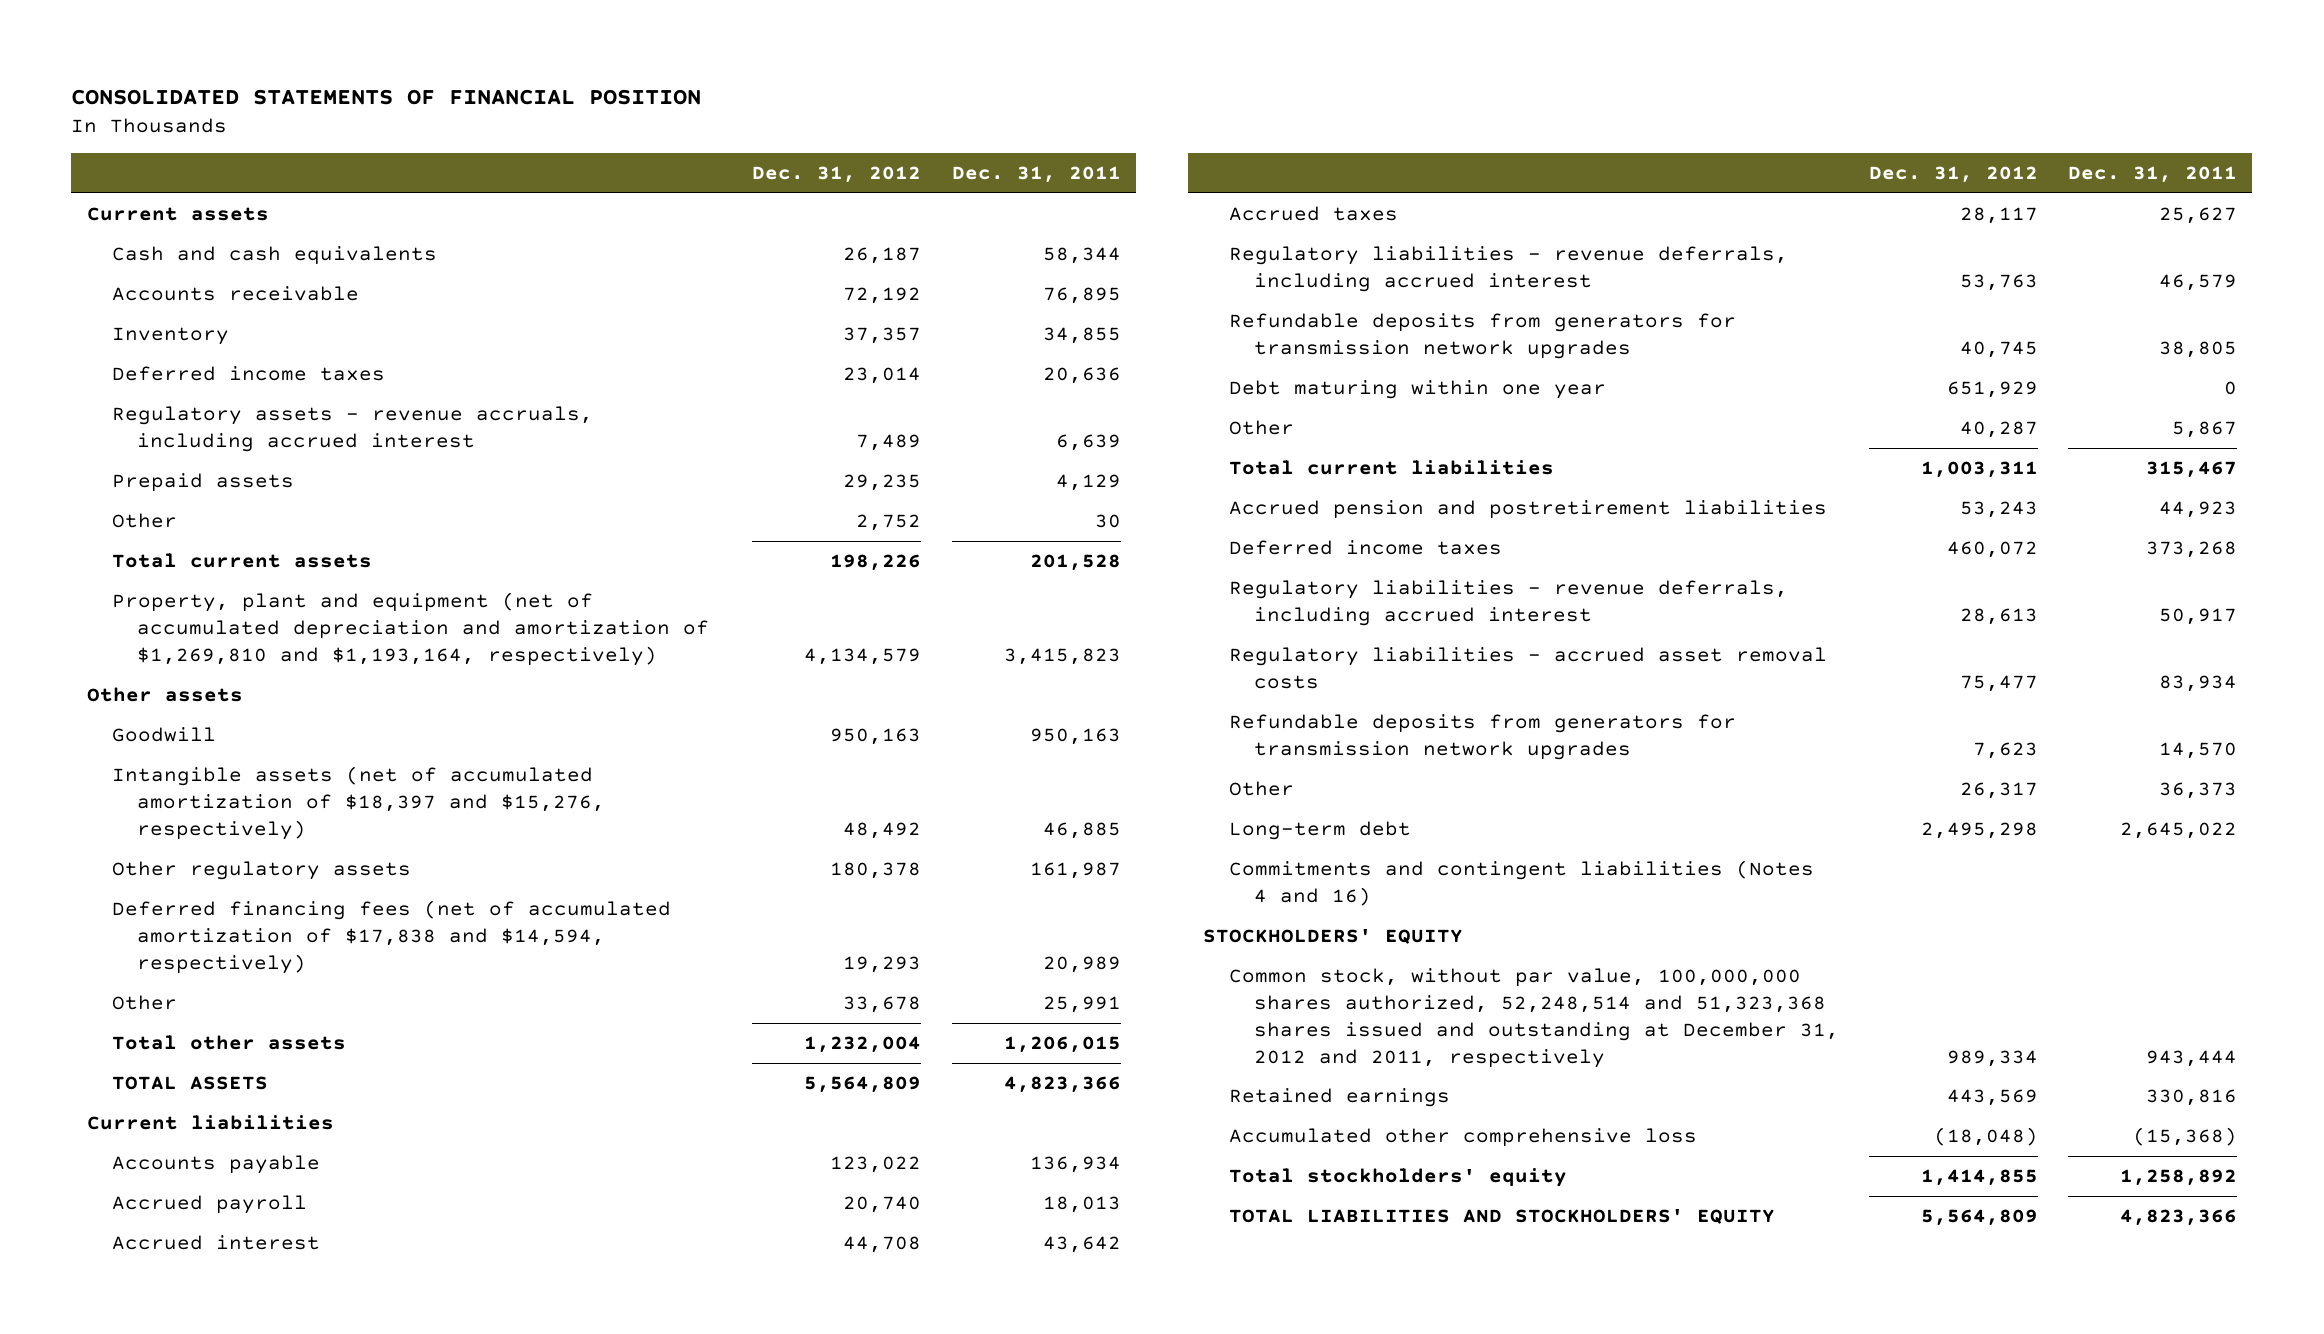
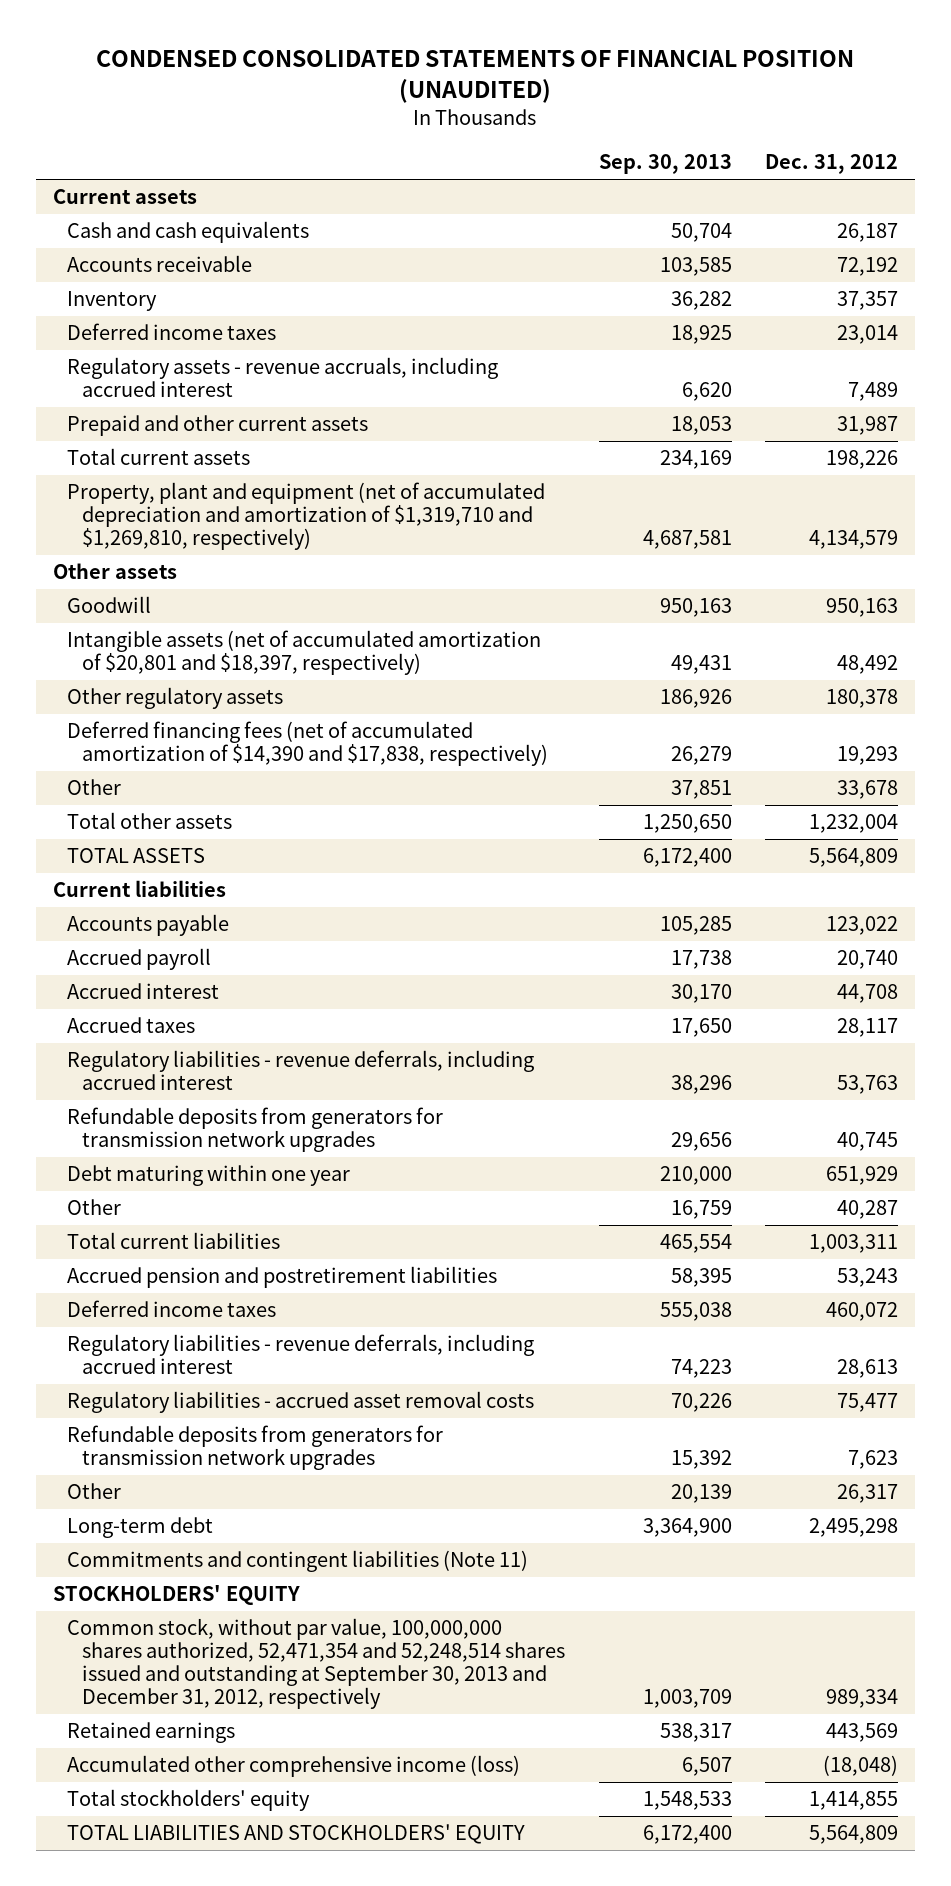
- CONSOLIDATED STATEMENTS OF FINANCIAL POSITION
+ CONDENSED CONSOLIDATED STATEMENTS OF FINANCIAL POSITION (UNAUDITED)
- | Dec. 31, 2012 | Dec. 31, 2011
+ | Sep. 30, 2013 | Dec. 31, 2012
- Prepaid assets | 29,235 | 4,129
- Other | 2,752 | 30
+ Prepaid and other current assets | 18,053 | 31,987
- Property, plant and equipment (net of accumulated depreciation and amortization of $1,269,810 and $1,193,164, respectively) | 4,134,579 | 3,415,823
+ Property, plant and equipment (net of accumulated depreciation and amortization of $1,319,710 and $1,269,810, respectively) | 4,687,581 | 4,134,579
- Intangible assets (net of accumulated amortization of $18,397 and $15,276, respectively) | 48,492 | 46,885
+ Intangible assets (net of accumulated amortization of $20,801 and $18,397, respectively) | 49,431 | 48,492
- Deferred financing fees (net of accumulated amortization of $17,838 and $14,594, respectively) | 19,293 | 20,989
+ Deferred financing fees (net of accumulated amortization of $14,390 and $17,838, respectively) | 26,279 | 19,293
- Commitments and contingent liabilities (Notes 4 and 16)
+ Commitments and contingent liabilities (Note 11)
- Common stock, without par value, 100,000,000 shares authorized, 52,248,514 and 51,323,368 shares issued and outstanding at December 31, 2012 and 2011, respectively | 989,334 | 943,444
+ Common stock, without par value, 100,000,000 shares authorized, 52,471,354 and 52,248,514 shares issued and outstanding at September 30, 2013 and December 31, 2012, respectively | 1,003,709 | 989,334
- Accumulated other comprehensive loss | (18,048) | (15,368)
+ Accumulated other comprehensive income (loss) | 6,507 | (18,048)

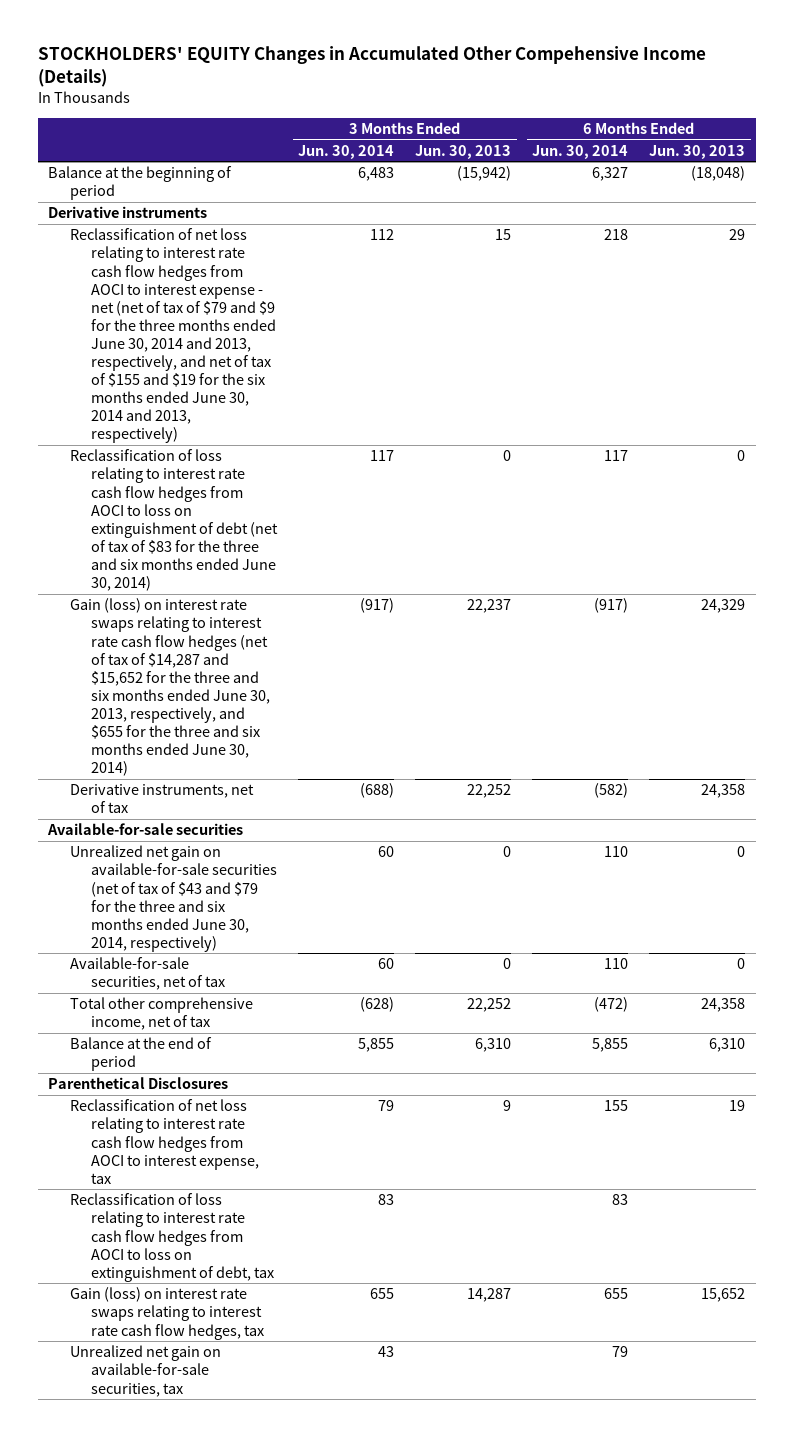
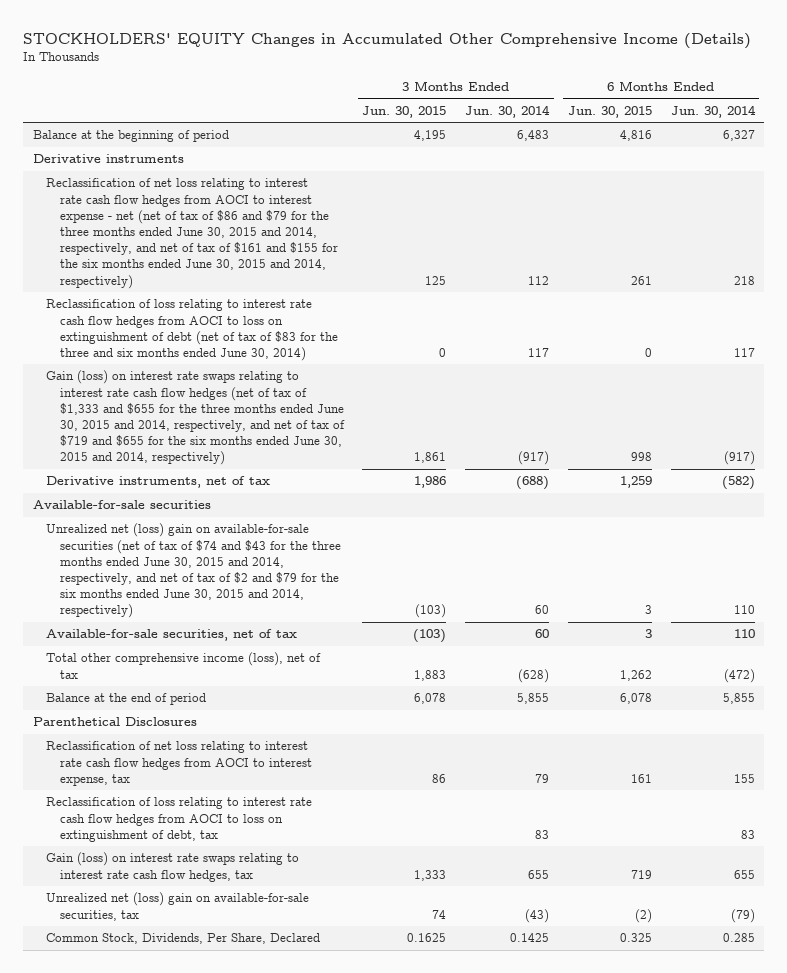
- STOCKHOLDERS' EQUITY Changes in Accumulated Other Compehensive Income (Details)
+ STOCKHOLDERS' EQUITY Changes in Accumulated Other Comprehensive Income (Details)
- | 3 Months Ended Jun. 30, 2014 | 3 Months Ended Jun. 30, 2013 | 6 Months Ended Jun. 30, 2014 | 6 Months Ended Jun. 30, 2013
+ | 3 Months Ended Jun. 30, 2015 | 3 Months Ended Jun. 30, 2014 | 6 Months Ended Jun. 30, 2015 | 6 Months Ended Jun. 30, 2014
- Reclassification of net loss relating to interest rate cash flow hedges from AOCI to interest expense - net (net of tax of $79 and $9 for the three months ended June 30, 2014 and 2013, respectively, and net of tax of $155 and $19 for the six months ended June 30, 2014 and 2013, respectively) | 112 | 15 | 218 | 29
+ Reclassification of net loss relating to interest rate cash flow hedges from AOCI to interest expense - net (net of tax of $86 and $79 for the three months ended June 30, 2015 and 2014, respectively, and net of tax of $161 and $155 for the six months ended June 30, 2015 and 2014, respectively) | 125 | 112 | 261 | 218
- Gain (loss) on interest rate swaps relating to interest rate cash flow hedges (net of tax of $14,287 and $15,652 for the three and six months ended June 30, 2013, respectively, and $655 for the three and six months ended June 30, 2014) | (917) | 22,237 | (917) | 24,329
+ Gain (loss) on interest rate swaps relating to interest rate cash flow hedges (net of tax of $1,333 and $655 for the three months ended June 30, 2015 and 2014, respectively, and net of tax of $719 and $655 for the six months ended June 30, 2015 and 2014, respectively) | 1,861 | (917) | 998 | (917)
- Unrealized net gain on available-for-sale securities (net of tax of $43 and $79 for the three and six months ended June 30, 2014, respectively) | 60 | 0 | 110 | 0
+ Unrealized net (loss) gain on available-for-sale securities (net of tax of $74 and $43 for the three months ended June 30, 2015 and 2014, respectively, and net of tax of $2 and $79 for the six months ended June 30, 2015 and 2014, respectively) | (103) | 60 | 3 | 110
- Total other comprehensive income, net of tax | (628) | 22,252 | (472) | 24,358
+ Total other comprehensive income (loss), net of tax | 1,883 | (628) | 1,262 | (472)
- Unrealized net gain on available-for-sale securities, tax | 43 | | 79 |
+ Unrealized net (loss) gain on available-for-sale securities, tax | 74 | (43) | (2) | (79)
+ Common Stock, Dividends, Per Share, Declared | 0.1625 | 0.1425 | 0.325 | 0.285

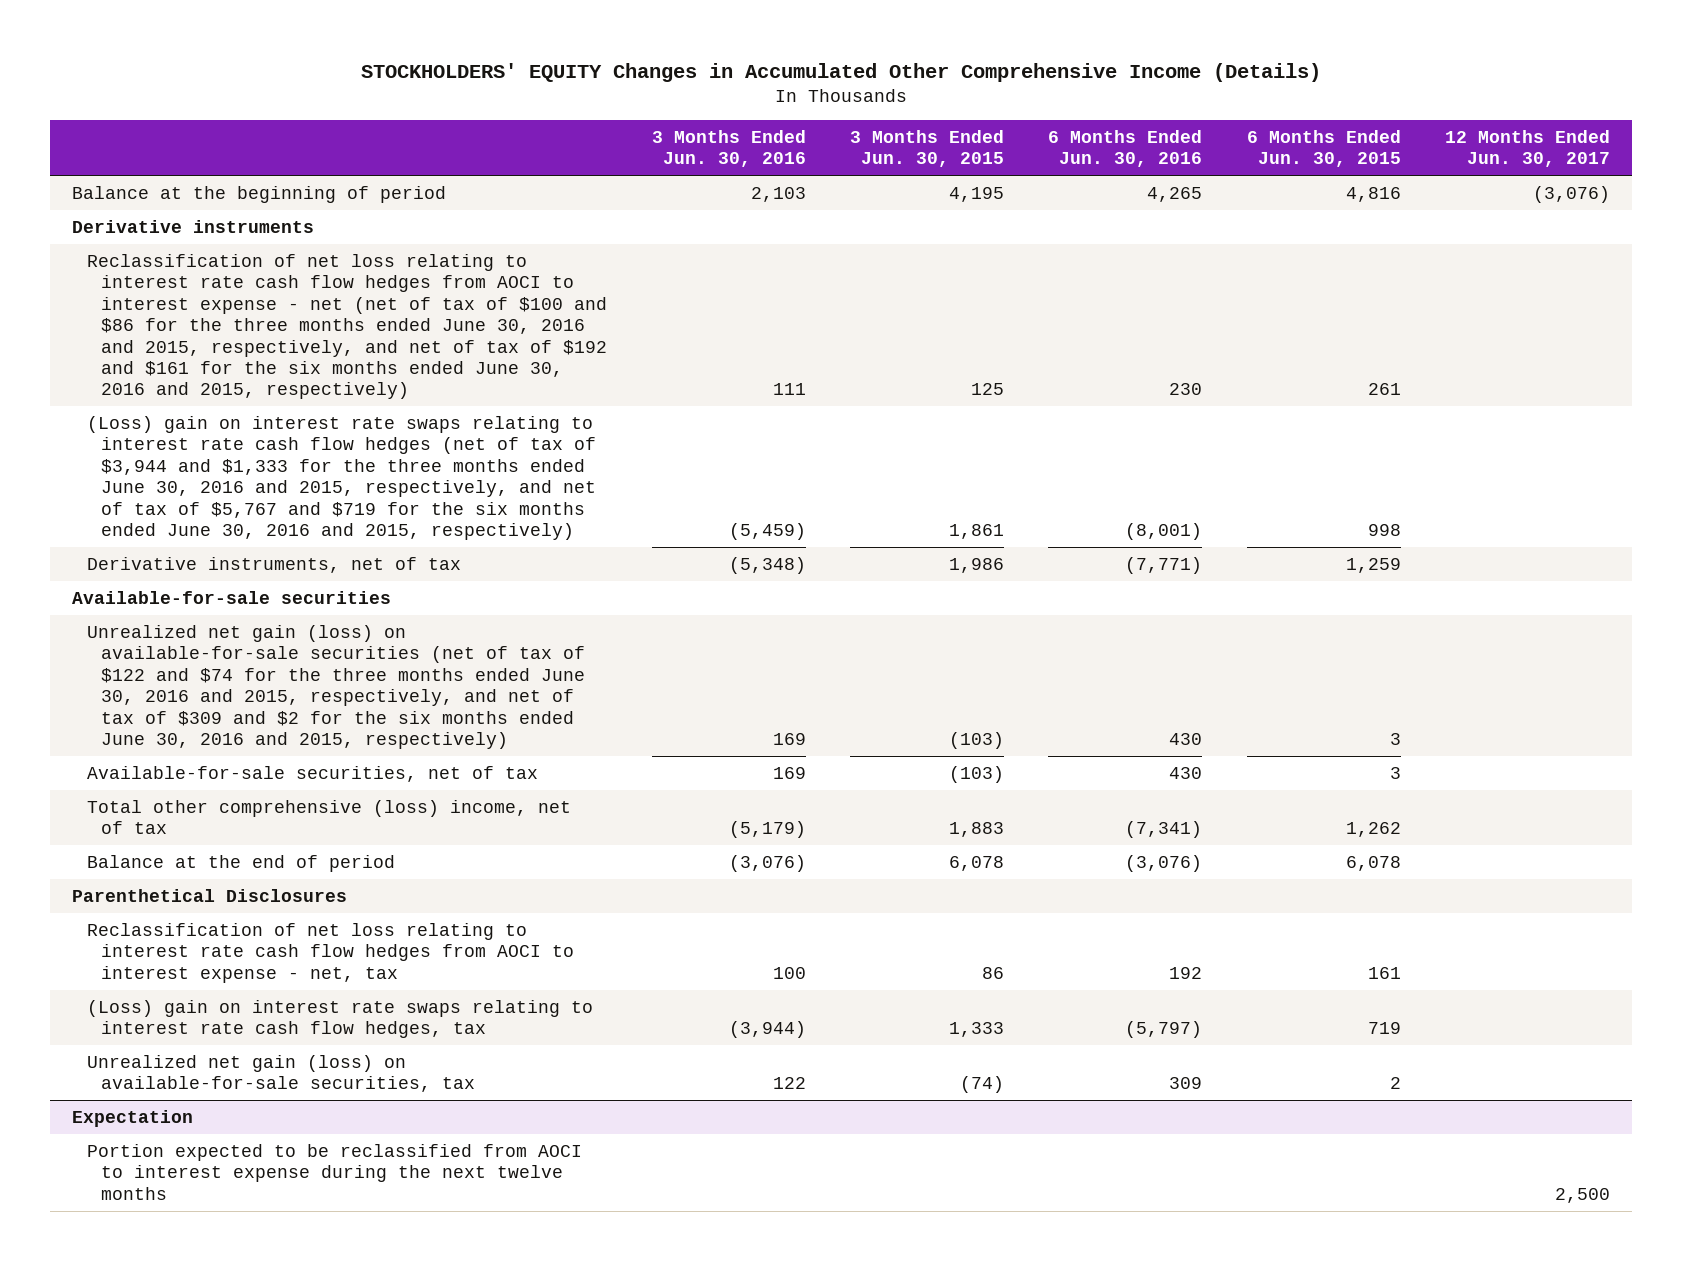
- | 3 Months Ended Jun. 30, 2015 | 3 Months Ended Jun. 30, 2014 | 6 Months Ended Jun. 30, 2015 | 6 Months Ended Jun. 30, 2014
+ | 3 Months Ended Jun. 30, 2016 | 3 Months Ended Jun. 30, 2015 | 6 Months Ended Jun. 30, 2016 | 6 Months Ended Jun. 30, 2015 | 12 Months Ended Jun. 30, 2017
- Reclassification of net loss relating to interest rate cash flow hedges from AOCI to interest expense - net (net of tax of $86 and $79 for the three months ended June 30, 2015 and 2014, respectively, and net of tax of $161 and $155 for the six months ended June 30, 2015 and 2014, respectively) | 125 | 112 | 261 | 218
- Reclassification of loss relating to interest rate cash flow hedges from AOCI to loss on extinguishment of debt (net of tax of $83 for the three and six months ended June 30, 2014) | 0 | 117 | 0 | 117
- Gain (loss) on interest rate swaps relating to interest rate cash flow hedges (net of tax of $1,333 and $655 for the three months ended June 30, 2015 and 2014, respectively, and net of tax of $719 and $655 for the six months ended June 30, 2015 and 2014, respectively) | 1,861 | (917) | 998 | (917)
+ Reclassification of net loss relating to interest rate cash flow hedges from AOCI to interest expense - net (net of tax of $100 and $86 for the three months ended June 30, 2016 and 2015, respectively, and net of tax of $192 and $161 for the six months ended June 30, 2016 and 2015, respectively) | 111 | 125 | 230 | 261 |
+ (Loss) gain on interest rate swaps relating to interest rate cash flow hedges (net of tax of $3,944 and $1,333 for the three months ended June 30, 2016 and 2015, respectively, and net of tax of $5,767 and $719 for the six months ended June 30, 2016 and 2015, respectively) | (5,459) | 1,861 | (8,001) | 998 |
- Unrealized net (loss) gain on available-for-sale securities (net of tax of $74 and $43 for the three months ended June 30, 2015 and 2014, respectively, and net of tax of $2 and $79 for the six months ended June 30, 2015 and 2014, respectively) | (103) | 60 | 3 | 110
+ Unrealized net gain (loss) on available-for-sale securities (net of tax of $122 and $74 for the three months ended June 30, 2016 and 2015, respectively, and net of tax of $309 and $2 for the six months ended June 30, 2016 and 2015, respectively) | 169 | (103) | 430 | 3 |
- Total other comprehensive income (loss), net of tax | 1,883 | (628) | 1,262 | (472)
+ Total other comprehensive (loss) income, net of tax | (5,179) | 1,883 | (7,341) | 1,262 |
- Reclassification of net loss relating to interest rate cash flow hedges from AOCI to interest expense, tax | 86 | 79 | 161 | 155
- Reclassification of loss relating to interest rate cash flow hedges from AOCI to loss on extinguishment of debt, tax | | 83 | | 83
- Gain (loss) on interest rate swaps relating to interest rate cash flow hedges, tax | 1,333 | 655 | 719 | 655
- Unrealized net (loss) gain on available-for-sale securities, tax | 74 | (43) | (2) | (79)
- Common Stock, Dividends, Per Share, Declared | 0.1625 | 0.1425 | 0.325 | 0.285
+ Reclassification of net loss relating to interest rate cash flow hedges from AOCI to interest expense - net, tax | 100 | 86 | 192 | 161 |
+ (Loss) gain on interest rate swaps relating to interest rate cash flow hedges, tax | (3,944) | 1,333 | (5,797) | 719 |
+ Unrealized net gain (loss) on available-for-sale securities, tax | 122 | (74) | 309 | 2 |
+ Expectation
+ Portion expected to be reclassified from AOCI to interest expense during the next twelve months | | | | | 2,500

